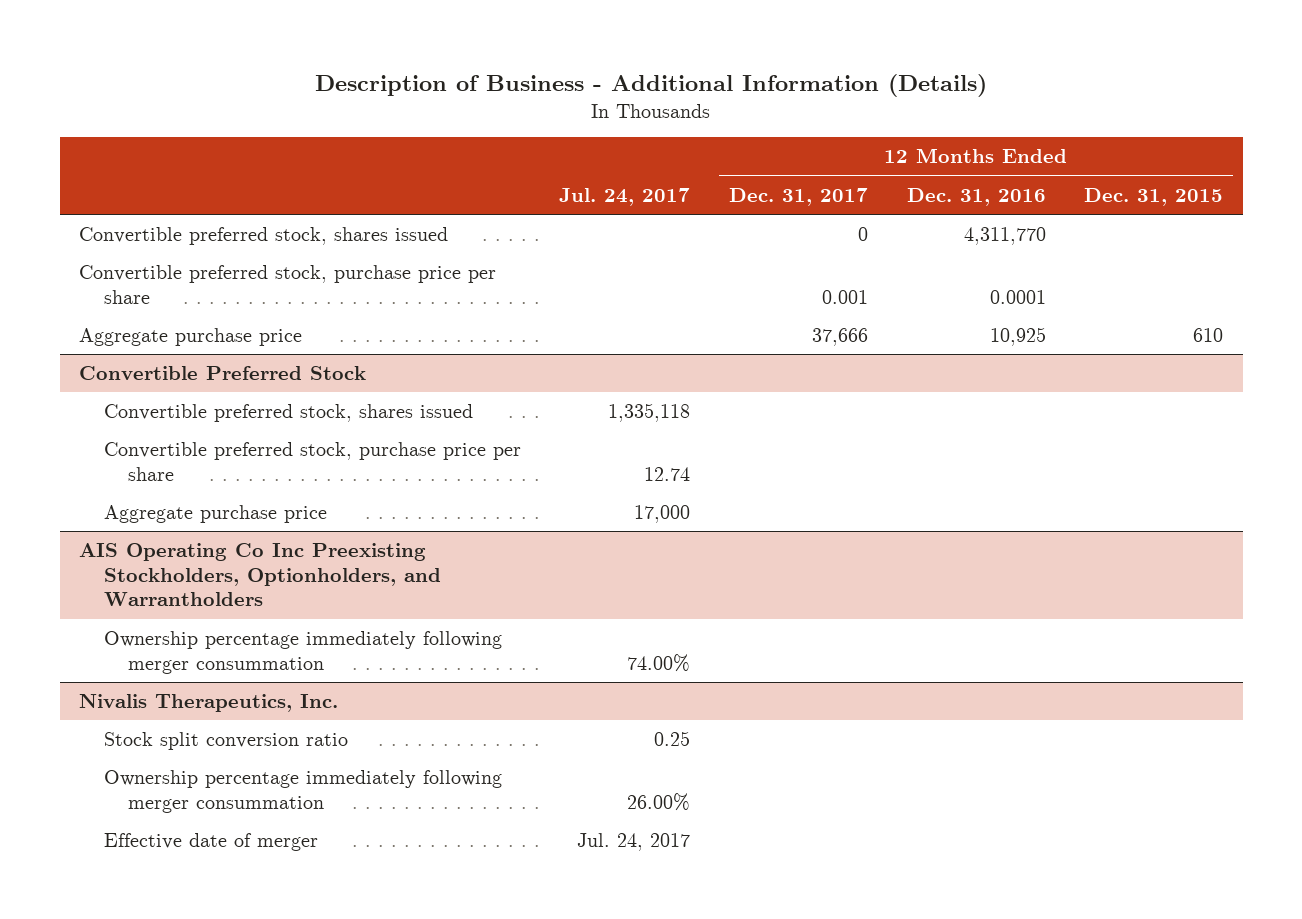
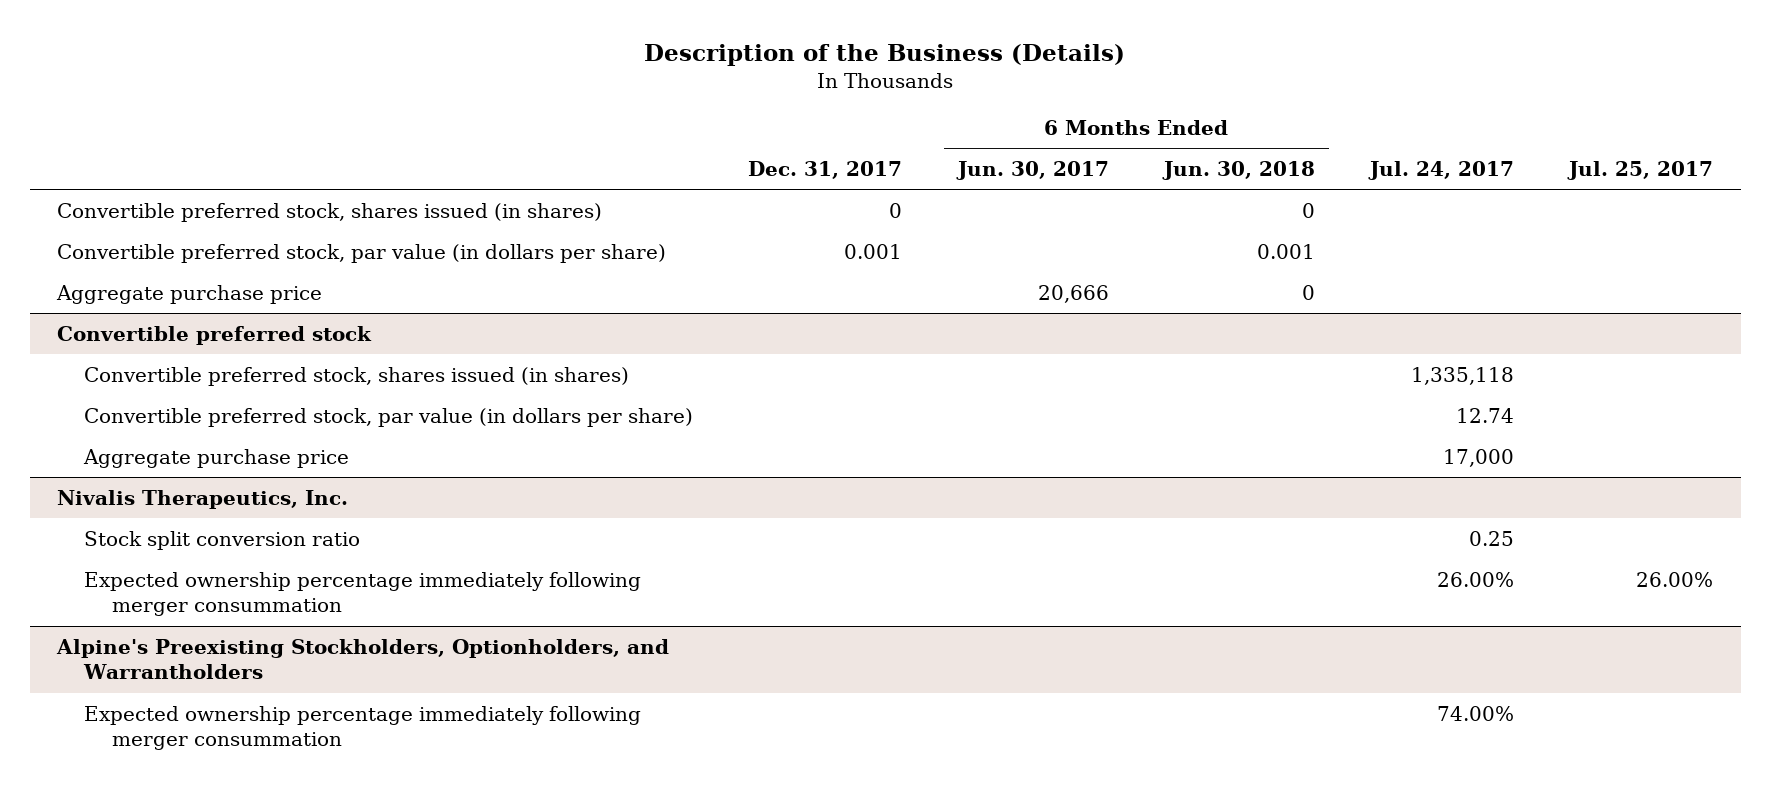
- Description of Business - Additional Information (Details)
+ Description of the Business (Details)
- | Jul. 24, 2017 | 12 Months Ended Dec. 31, 2017 | 12 Months Ended Dec. 31, 2016 | 12 Months Ended Dec. 31, 2015
+ | Dec. 31, 2017 | 6 Months Ended Jun. 30, 2017 | 6 Months Ended Jun. 30, 2018 | Jul. 24, 2017 | Jul. 25, 2017
- Convertible preferred stock, shares issued | | 0 | 4,311,770 |
- Convertible preferred stock, purchase price per share | | 0.001 | 0.0001 |
+ Convertible preferred stock, shares issued (in shares) | 0 | | 0 | |
+ Convertible preferred stock, par value (in dollars per share) | 0.001 | | 0.001 | |
- Convertible Preferred Stock
- Convertible preferred stock, shares issued | 1,335,118 | | |
- Convertible preferred stock, purchase price per share | 12.74 | | |
+ Convertible preferred stock
+ Convertible preferred stock, shares issued (in shares) | | | | 1,335,118 |
+ Convertible preferred stock, par value (in dollars per share) | | | | 12.74 |
- AIS Operating Co Inc Preexisting Stockholders, Optionholders, and Warrantholders
- Ownership percentage immediately following merger consummation | 74.00% | | |
@ Nivalis Therapeutics, Inc.
- Ownership percentage immediately following merger consummation | 26.00% | | |
- Effective date of merger | Jul. 24, 2017 | | |
+ Expected ownership percentage immediately following merger consummation | | | | 26.00% | 26.00%
+ Alpine's Preexisting Stockholders, Optionholders, and Warrantholders
+ Expected ownership percentage immediately following merger consummation | | | | 74.00% |

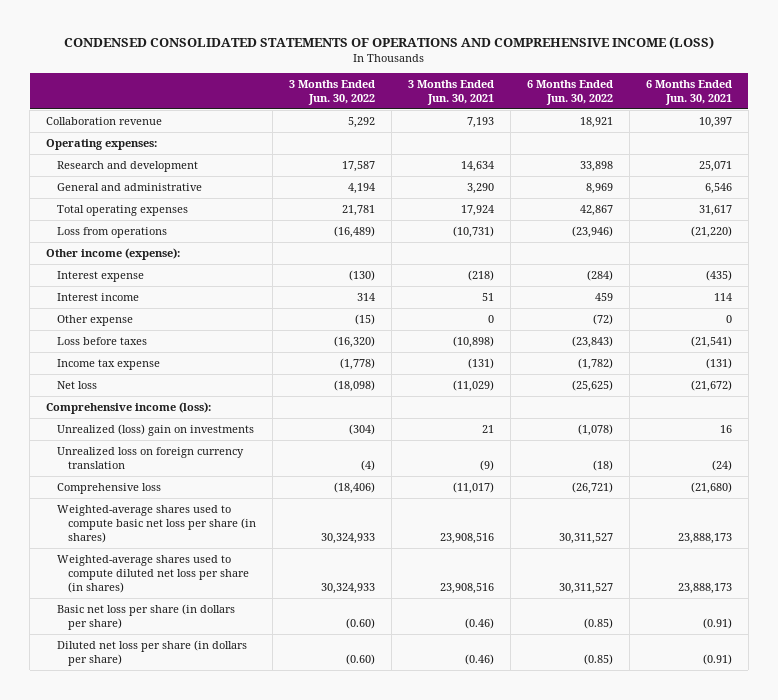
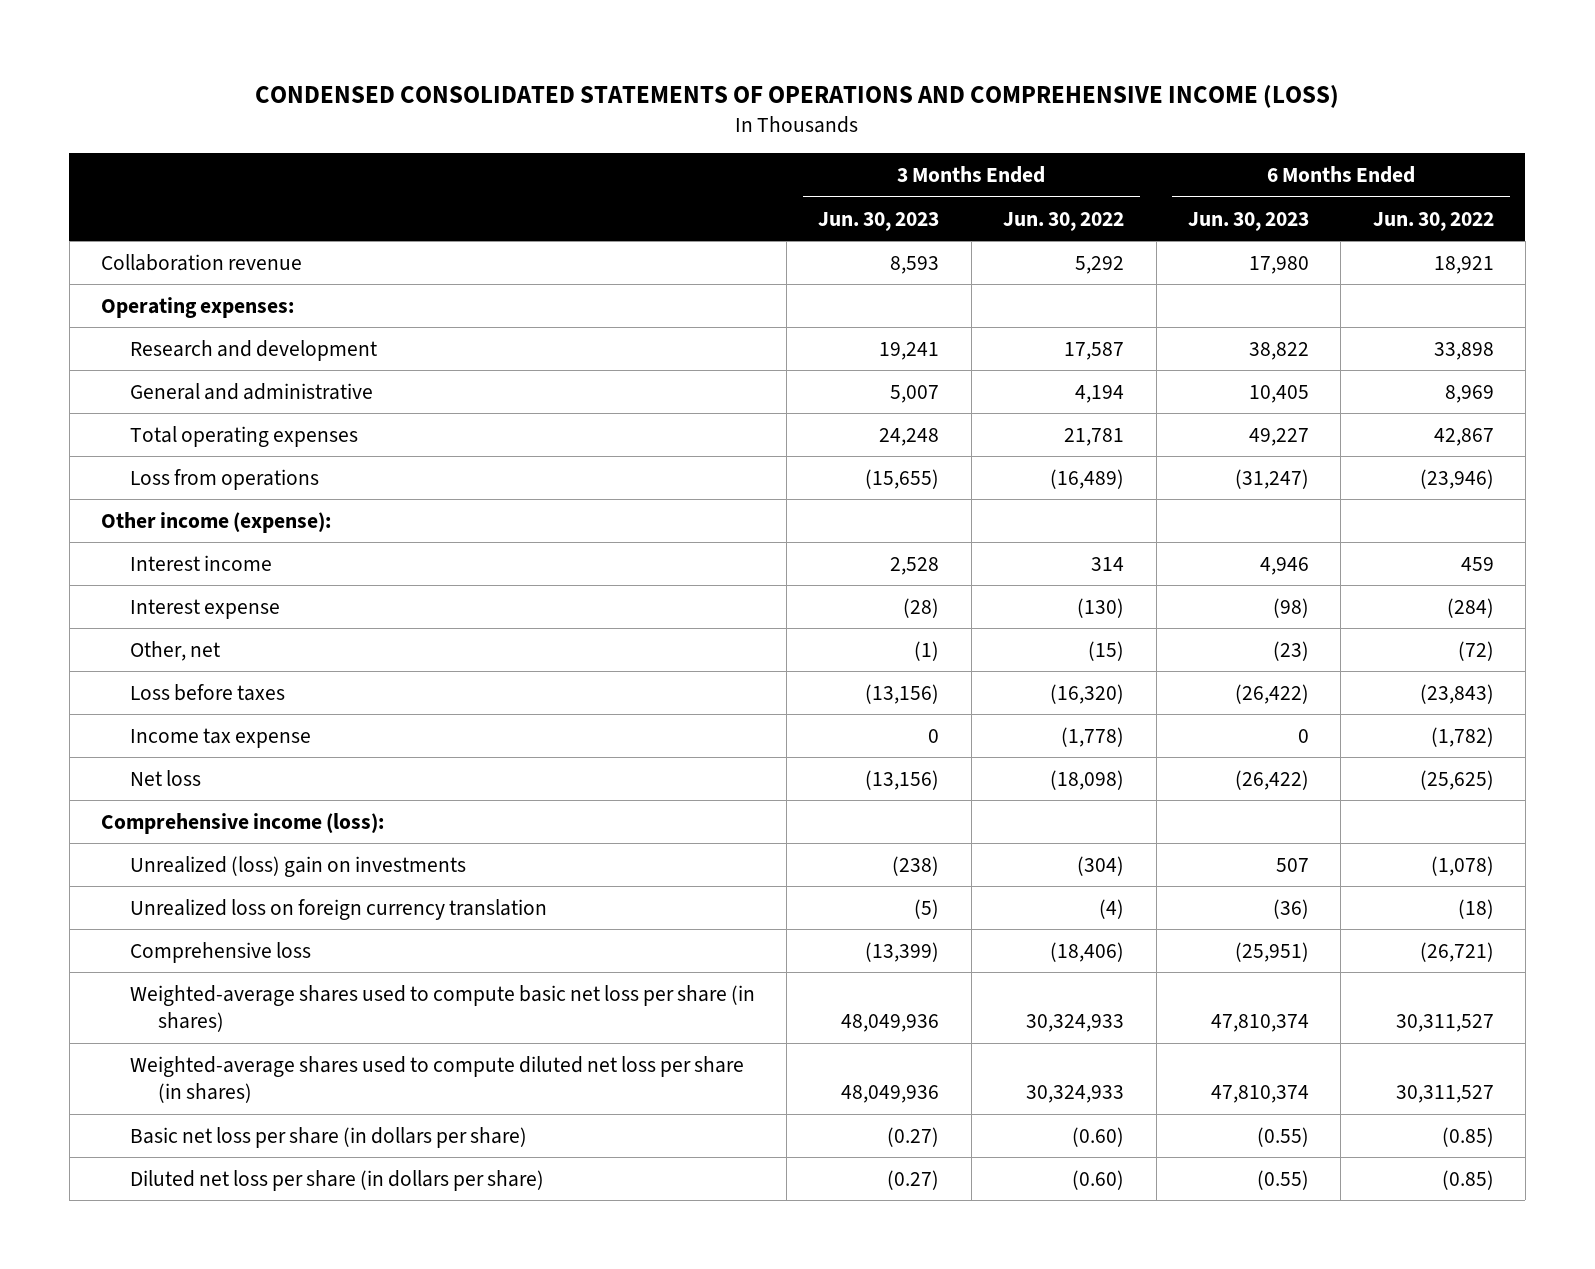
- | 3 Months Ended Jun. 30, 2022 | 3 Months Ended Jun. 30, 2021 | 6 Months Ended Jun. 30, 2022 | 6 Months Ended Jun. 30, 2021
+ | 3 Months Ended Jun. 30, 2023 | 3 Months Ended Jun. 30, 2022 | 6 Months Ended Jun. 30, 2023 | 6 Months Ended Jun. 30, 2022
- Other expense | (15) | 0 | (72) | 0
moved down: Interest expense | (28) | (130) | (98) | (284)
+ Other, net | (1) | (15) | (23) | (72)

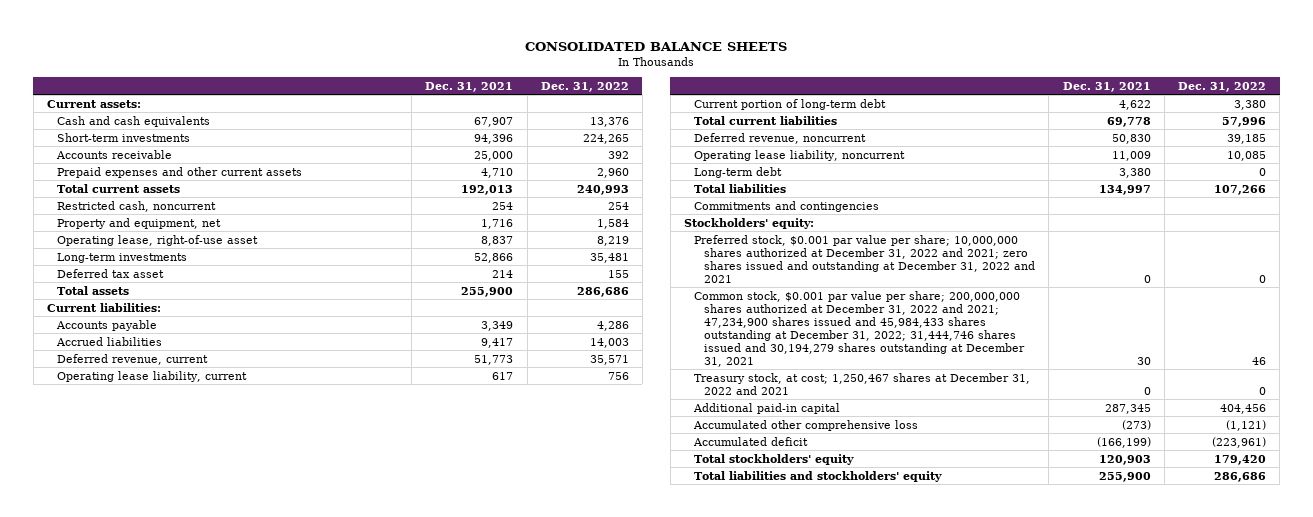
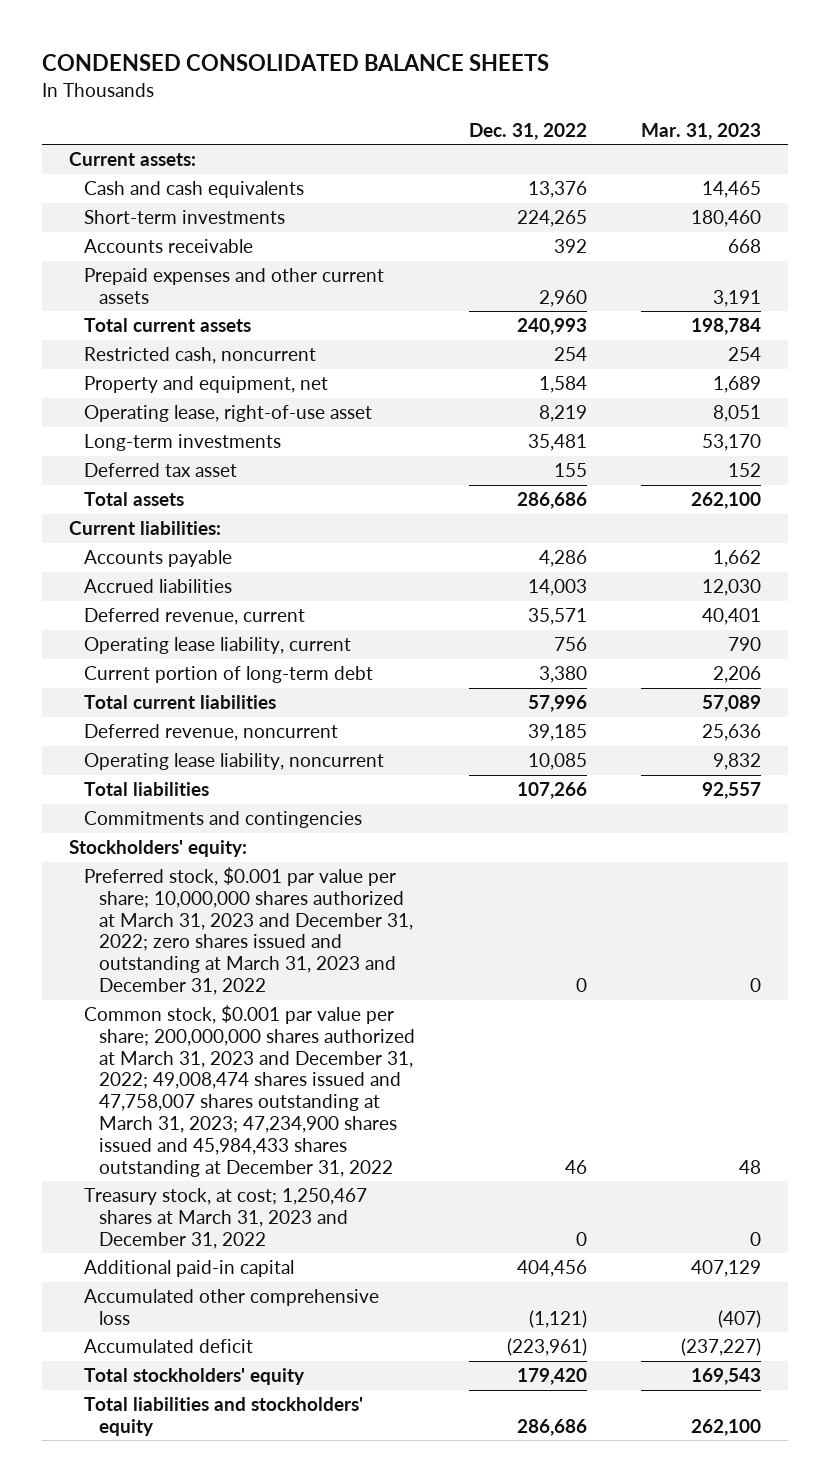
- CONSOLIDATED BALANCE SHEETS
+ CONDENSED CONSOLIDATED BALANCE SHEETS
- | Dec. 31, 2021 | Dec. 31, 2022
+ | Dec. 31, 2022 | Mar. 31, 2023
- Long-term debt | 3,380 | 0
- Preferred stock, $0.001 par value per share; 10,000,000 shares authorized at December 31, 2022 and 2021; zero shares issued and outstanding at December 31, 2022 and 2021 | 0 | 0
- Common stock, $0.001 par value per share; 200,000,000 shares authorized at December 31, 2022 and 2021; 47,234,900 shares issued and 45,984,433 shares outstanding at December 31, 2022; 31,444,746 shares issued and 30,194,279 shares outstanding at December 31, 2021 | 30 | 46
- Treasury stock, at cost; 1,250,467 shares at December 31, 2022 and 2021 | 0 | 0
+ Preferred stock, $0.001 par value per share; 10,000,000 shares authorized at March 31, 2023 and December 31, 2022; zero shares issued and outstanding at March 31, 2023 and December 31, 2022 | 0 | 0
+ Common stock, $0.001 par value per share; 200,000,000 shares authorized at March 31, 2023 and December 31, 2022; 49,008,474 shares issued and 47,758,007 shares outstanding at March 31, 2023; 47,234,900 shares issued and 45,984,433 shares outstanding at December 31, 2022 | 46 | 48
+ Treasury stock, at cost; 1,250,467 shares at March 31, 2023 and December 31, 2022 | 0 | 0

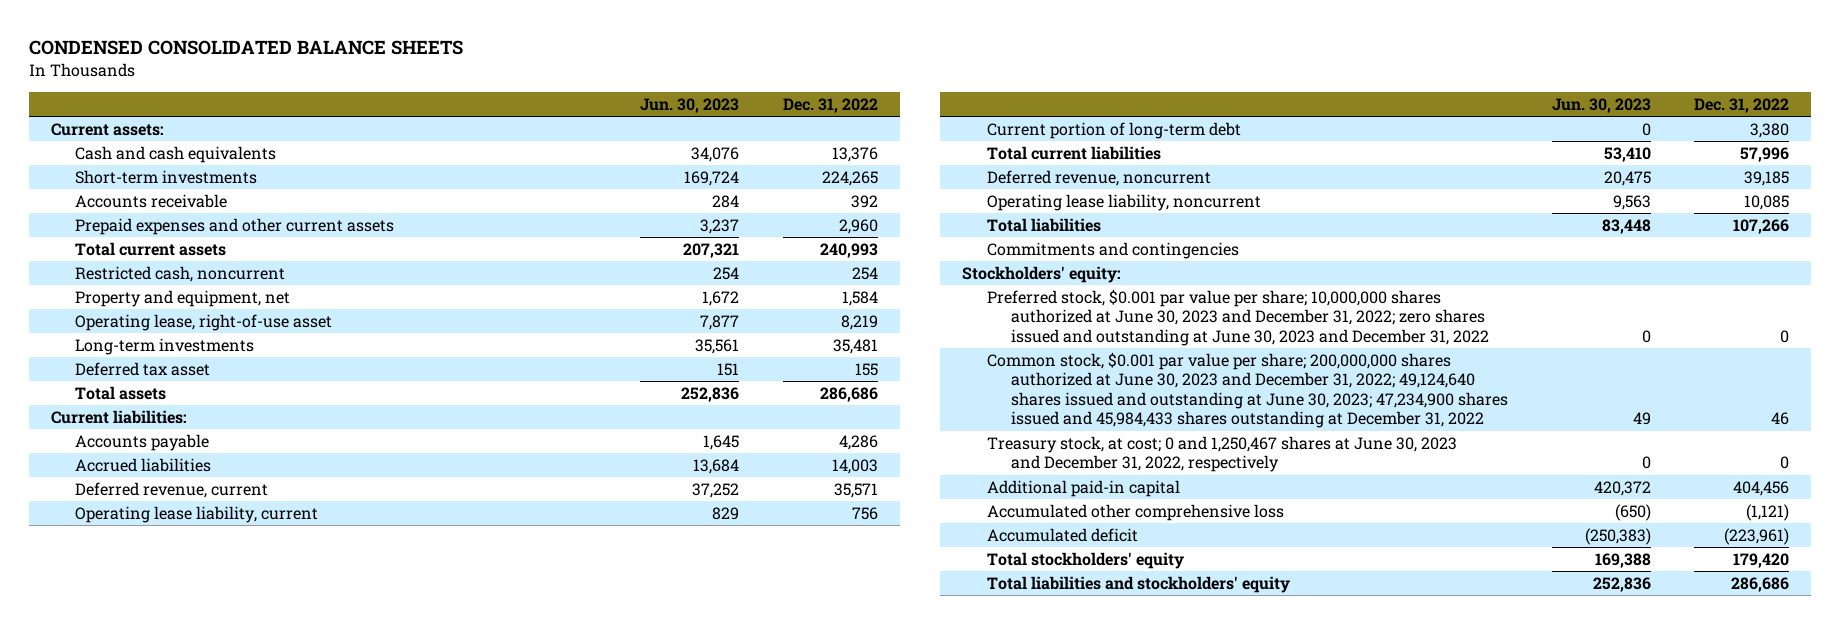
- | Dec. 31, 2022 | Mar. 31, 2023
+ | Jun. 30, 2023 | Dec. 31, 2022
- Preferred stock, $0.001 par value per share; 10,000,000 shares authorized at March 31, 2023 and December 31, 2022; zero shares issued and outstanding at March 31, 2023 and December 31, 2022 | 0 | 0
- Common stock, $0.001 par value per share; 200,000,000 shares authorized at March 31, 2023 and December 31, 2022; 49,008,474 shares issued and 47,758,007 shares outstanding at March 31, 2023; 47,234,900 shares issued and 45,984,433 shares outstanding at December 31, 2022 | 46 | 48
- Treasury stock, at cost; 1,250,467 shares at March 31, 2023 and December 31, 2022 | 0 | 0
+ Preferred stock, $0.001 par value per share; 10,000,000 shares authorized at June 30, 2023 and December 31, 2022; zero shares issued and outstanding at June 30, 2023 and December 31, 2022 | 0 | 0
+ Common stock, $0.001 par value per share; 200,000,000 shares authorized at June 30, 2023 and December 31, 2022; 49,124,640 shares issued and outstanding at June 30, 2023; 47,234,900 shares issued and 45,984,433 shares outstanding at December 31, 2022 | 49 | 46
+ Treasury stock, at cost; 0 and 1,250,467 shares at June 30, 2023 and December 31, 2022, respectively | 0 | 0

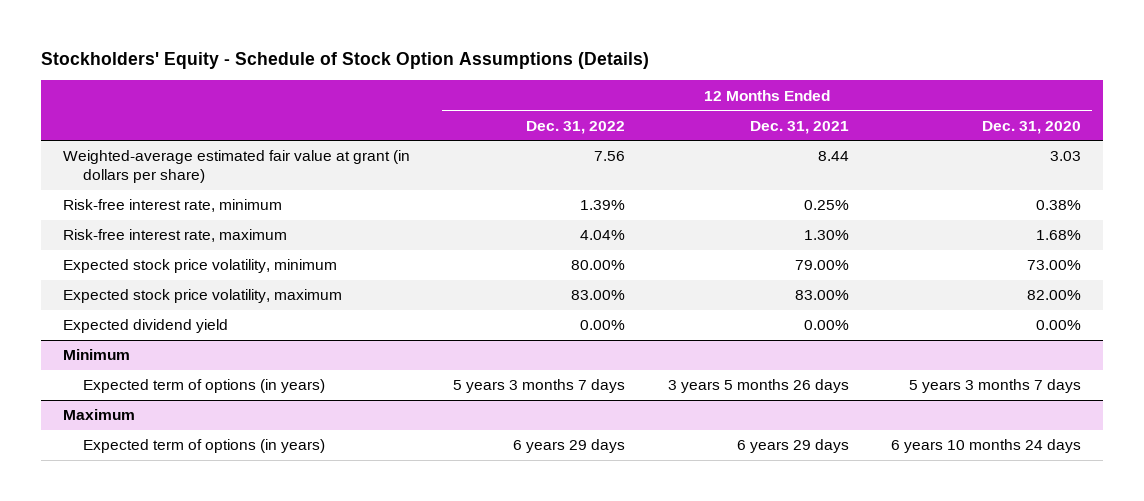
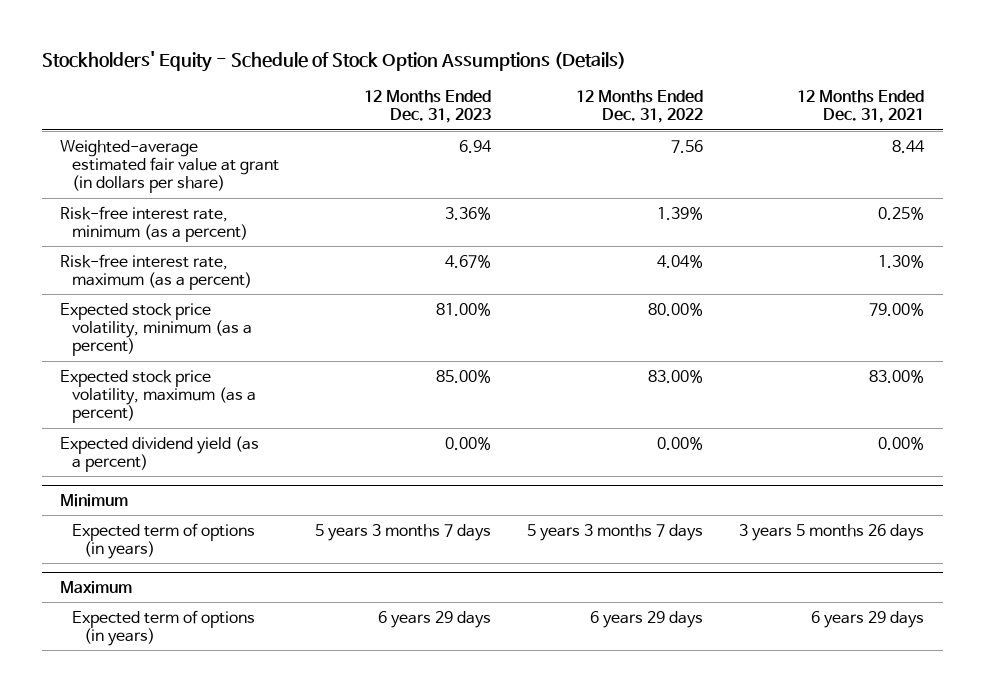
- | 12 Months Ended Dec. 31, 2022 | 12 Months Ended Dec. 31, 2021 | 12 Months Ended Dec. 31, 2020
+ | 12 Months Ended Dec. 31, 2023 | 12 Months Ended Dec. 31, 2022 | 12 Months Ended Dec. 31, 2021
- Risk-free interest rate, minimum | 1.39% | 0.25% | 0.38%
- Risk-free interest rate, maximum | 4.04% | 1.30% | 1.68%
- Expected stock price volatility, minimum | 80.00% | 79.00% | 73.00%
- Expected stock price volatility, maximum | 83.00% | 83.00% | 82.00%
- Expected dividend yield | 0.00% | 0.00% | 0.00%
+ Risk-free interest rate, minimum (as a percent) | 3.36% | 1.39% | 0.25%
+ Risk-free interest rate, maximum (as a percent) | 4.67% | 4.04% | 1.30%
+ Expected stock price volatility, minimum (as a percent) | 81.00% | 80.00% | 79.00%
+ Expected stock price volatility, maximum (as a percent) | 85.00% | 83.00% | 83.00%
+ Expected dividend yield (as a percent) | 0.00% | 0.00% | 0.00%

